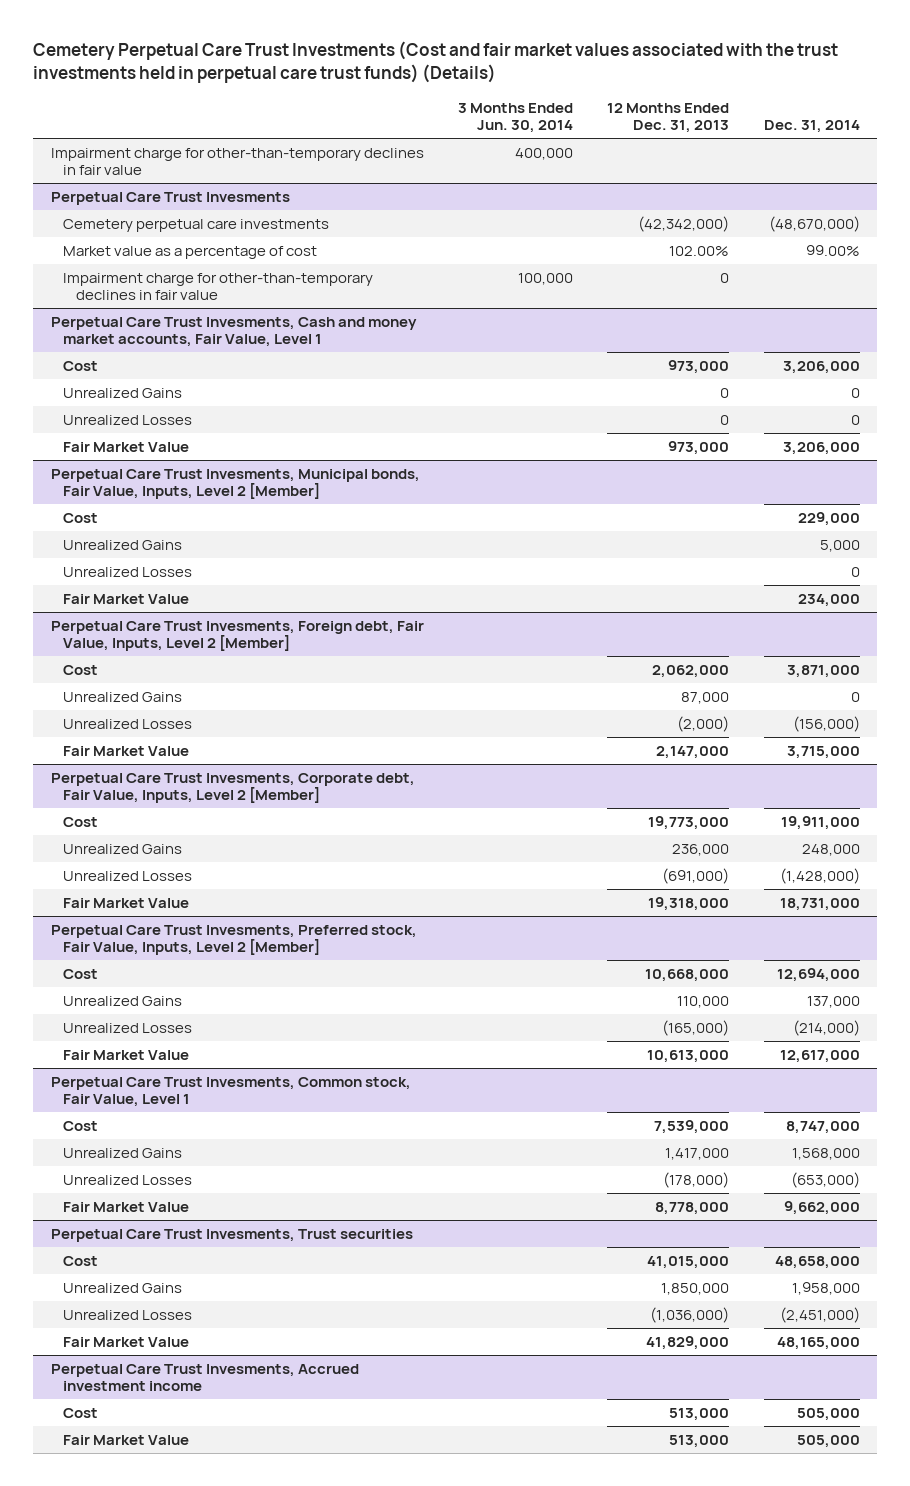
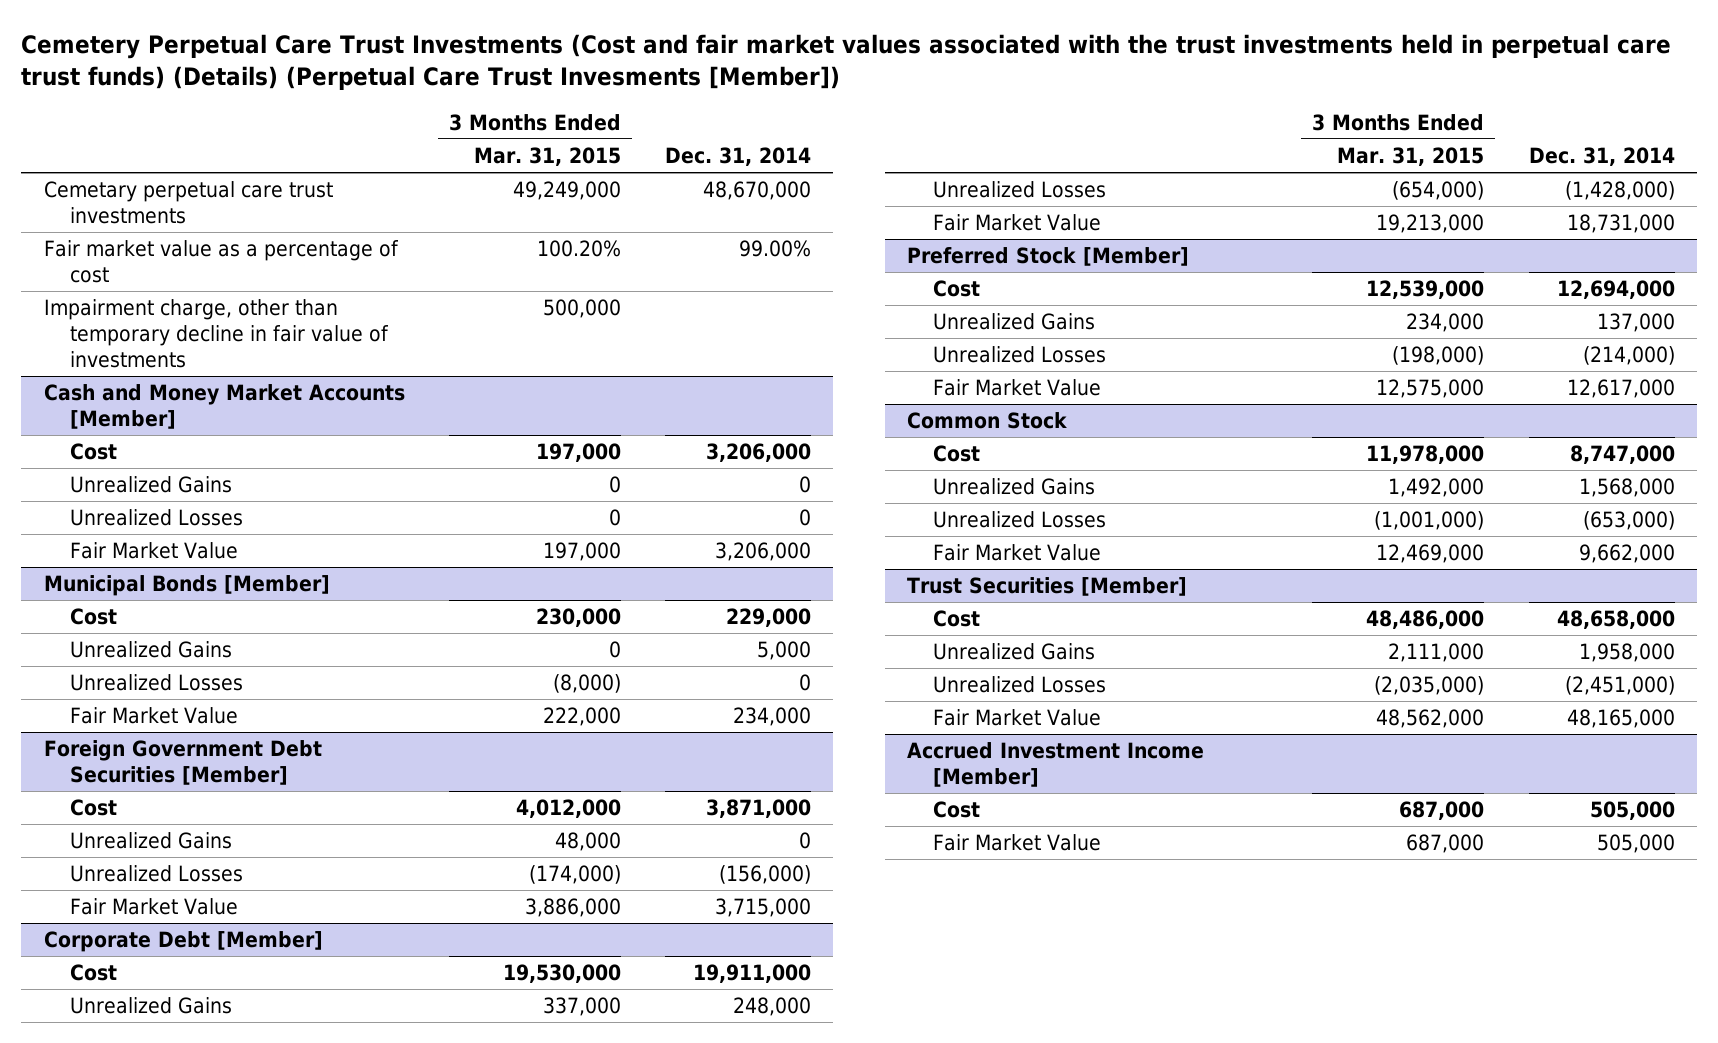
- Cemetery Perpetual Care Trust Investments (Cost and fair market values associated with the trust investments held in perpetual care trust funds) (Details)
+ Cemetery Perpetual Care Trust Investments (Cost and fair market values associated with the trust investments held in perpetual care trust funds) (Details) (Perpetual Care Trust Invesments [Member])
- | 3 Months Ended Jun. 30, 2014 | 12 Months Ended Dec. 31, 2013 | Dec. 31, 2014
+ | 3 Months Ended Mar. 31, 2015 | Dec. 31, 2014
- Impairment charge for other-than-temporary declines in fair value | 400,000 | |
- Perpetual Care Trust Invesments
- Cemetery perpetual care investments | | (42,342,000) | (48,670,000)
- Market value as a percentage of cost | | 102.00% | 99.00%
- Impairment charge for other-than-temporary declines in fair value | 100,000 | 0 |
- Perpetual Care Trust Invesments, Cash and money market accounts, Fair Value, Level 1
+ Cemetary perpetual care trust investments | 49,249,000 | 48,670,000
+ Fair market value as a percentage of cost | 100.20% | 99.00%
+ Impairment charge, other than temporary decline in fair value of investments | 500,000 |
+ Cash and Money Market Accounts [Member]
- Perpetual Care Trust Invesments, Municipal bonds, Fair Value, Inputs, Level 2 [Member]
+ Municipal Bonds [Member]
- Perpetual Care Trust Invesments, Foreign debt, Fair Value, Inputs, Level 2 [Member]
+ Foreign Government Debt Securities [Member]
- Perpetual Care Trust Invesments, Corporate debt, Fair Value, Inputs, Level 2 [Member]
+ Corporate Debt [Member]
- Perpetual Care Trust Invesments, Preferred stock, Fair Value, Inputs, Level 2 [Member]
+ Preferred Stock [Member]
- Perpetual Care Trust Invesments, Common stock, Fair Value, Level 1
+ Common Stock
- Perpetual Care Trust Invesments, Trust securities
+ Trust Securities [Member]
- Perpetual Care Trust Invesments, Accrued investment income
+ Accrued Investment Income [Member]

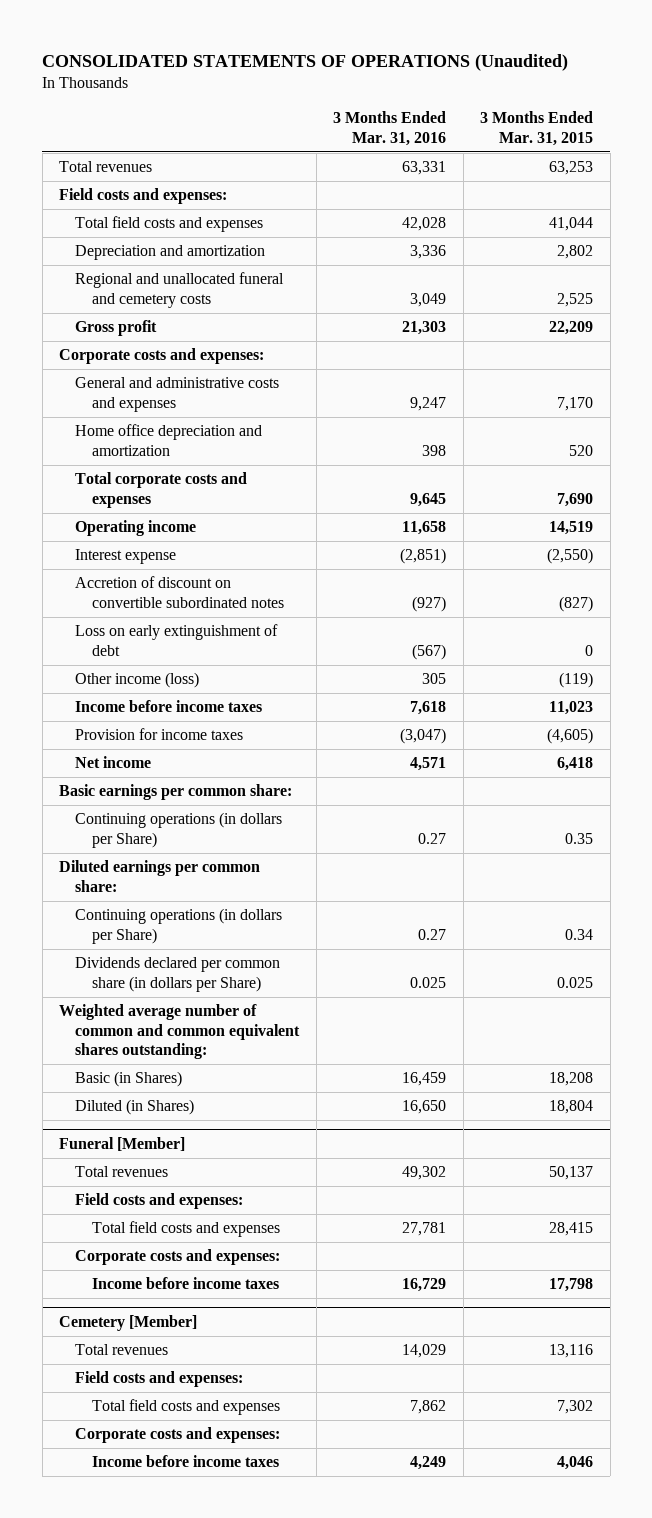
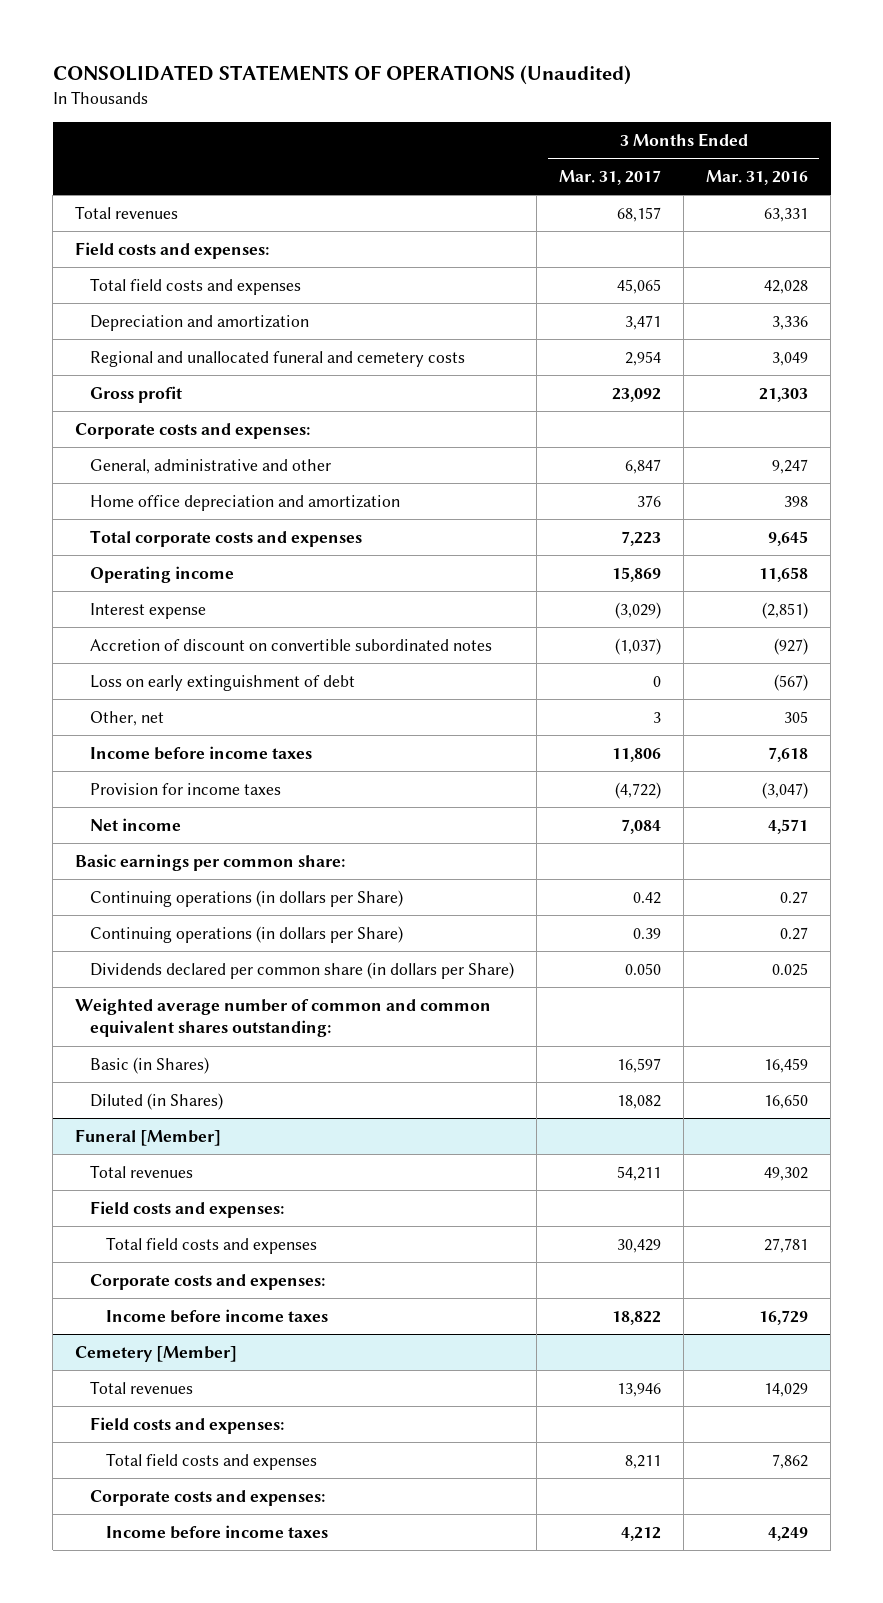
- | 3 Months Ended Mar. 31, 2016 | 3 Months Ended Mar. 31, 2015
+ | 3 Months Ended Mar. 31, 2017 | 3 Months Ended Mar. 31, 2016
- General and administrative costs and expenses | 9,247 | 7,170
+ General, administrative and other | 6,847 | 9,247
- Other income (loss) | 305 | (119)
+ Other, net | 3 | 305
- Diluted earnings per common share:

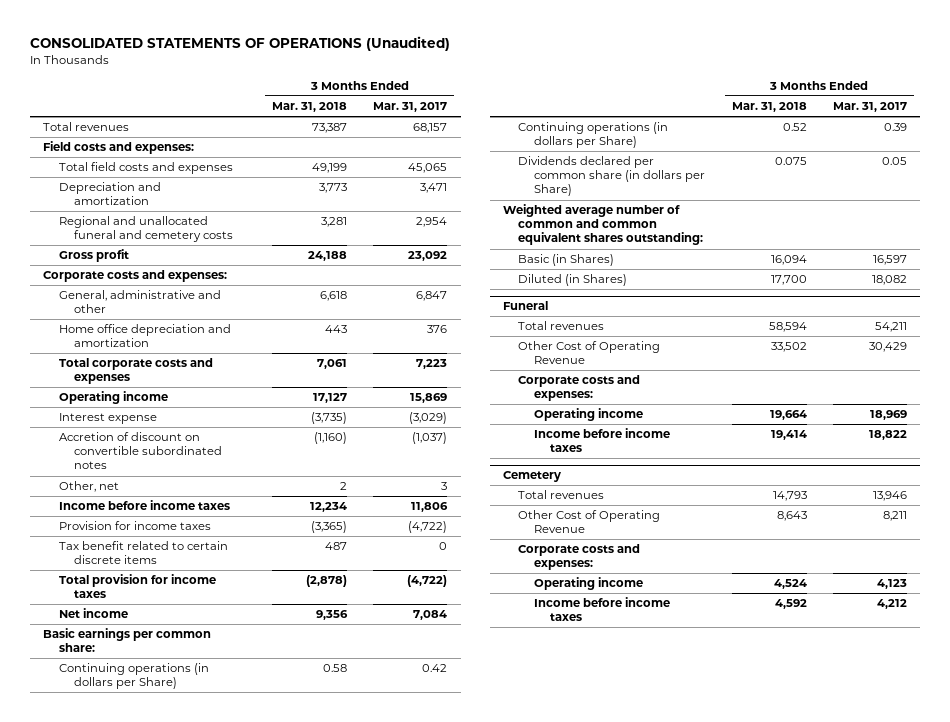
- | 3 Months Ended Mar. 31, 2017 | 3 Months Ended Mar. 31, 2016
+ | 3 Months Ended Mar. 31, 2018 | 3 Months Ended Mar. 31, 2017
- Loss on early extinguishment of debt | 0 | (567)
+ Tax benefit related to certain discrete items | 487 | 0
+ Total provision for income taxes | (2,878) | (4,722)
- Dividends declared per common share (in dollars per Share) | 0.050 | 0.025
+ Dividends declared per common share (in dollars per Share) | 0.075 | 0.05
- Funeral [Member]
+ Funeral
- Field costs and expenses:
- Total field costs and expenses | 30,429 | 27,781
+ Other Cost of Operating Revenue | 33,502 | 30,429
+ Operating income | 19,664 | 18,969
- Cemetery [Member]
+ Cemetery
- Field costs and expenses:
- Total field costs and expenses | 8,211 | 7,862
+ Other Cost of Operating Revenue | 8,643 | 8,211
+ Operating income | 4,524 | 4,123

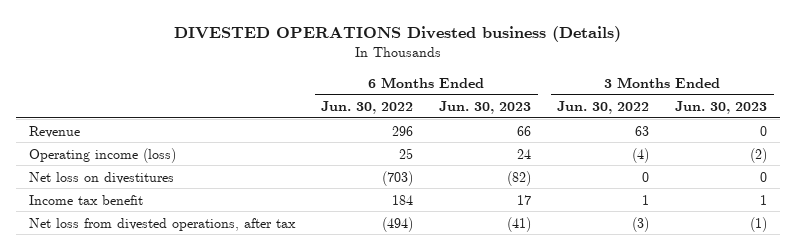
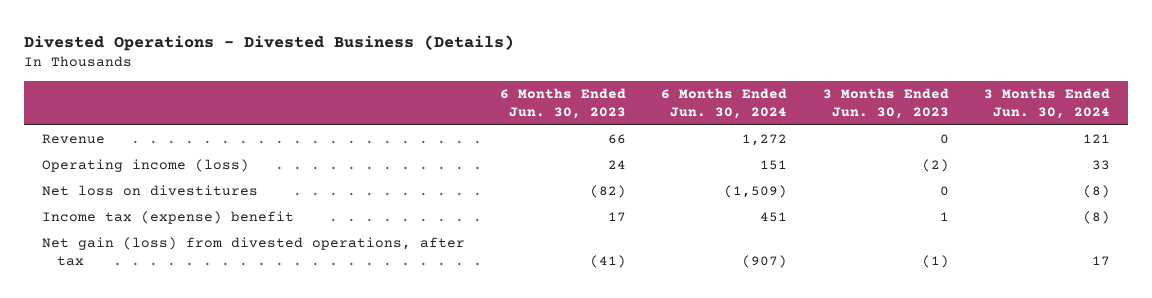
- DIVESTED OPERATIONS Divested business (Details)
+ Divested Operations - Divested Business (Details)
- | 6 Months Ended Jun. 30, 2022 | 6 Months Ended Jun. 30, 2023 | 3 Months Ended Jun. 30, 2022 | 3 Months Ended Jun. 30, 2023
+ | 6 Months Ended Jun. 30, 2023 | 6 Months Ended Jun. 30, 2024 | 3 Months Ended Jun. 30, 2023 | 3 Months Ended Jun. 30, 2024
- Income tax benefit | 184 | 17 | 1 | 1
- Net loss from divested operations, after tax | (494) | (41) | (3) | (1)
+ Income tax (expense) benefit | 17 | 451 | 1 | (8)
+ Net gain (loss) from divested operations, after tax | (41) | (907) | (1) | 17

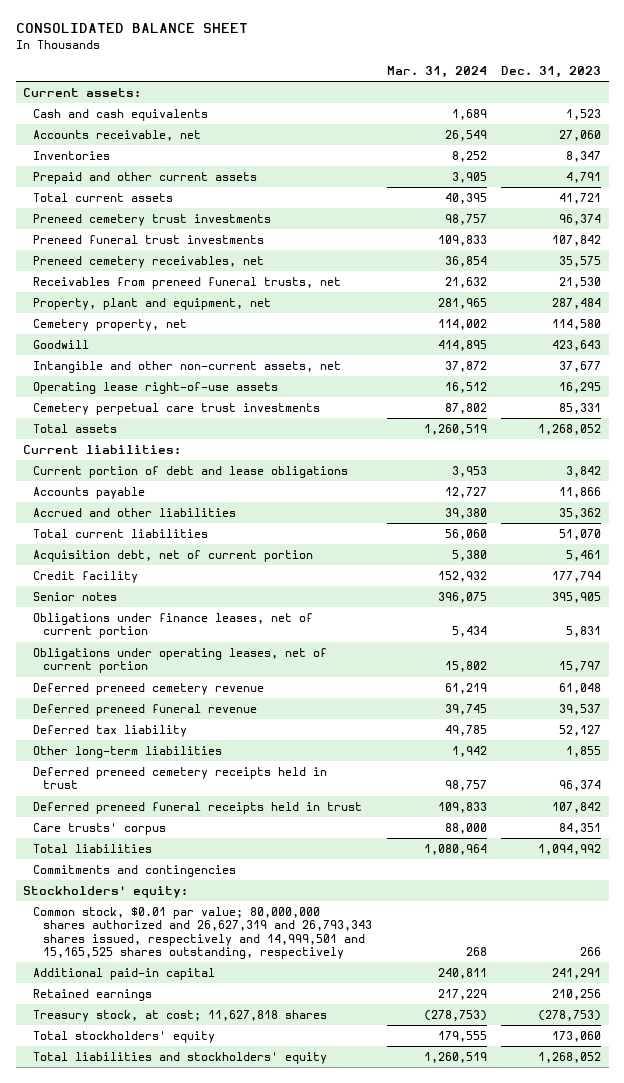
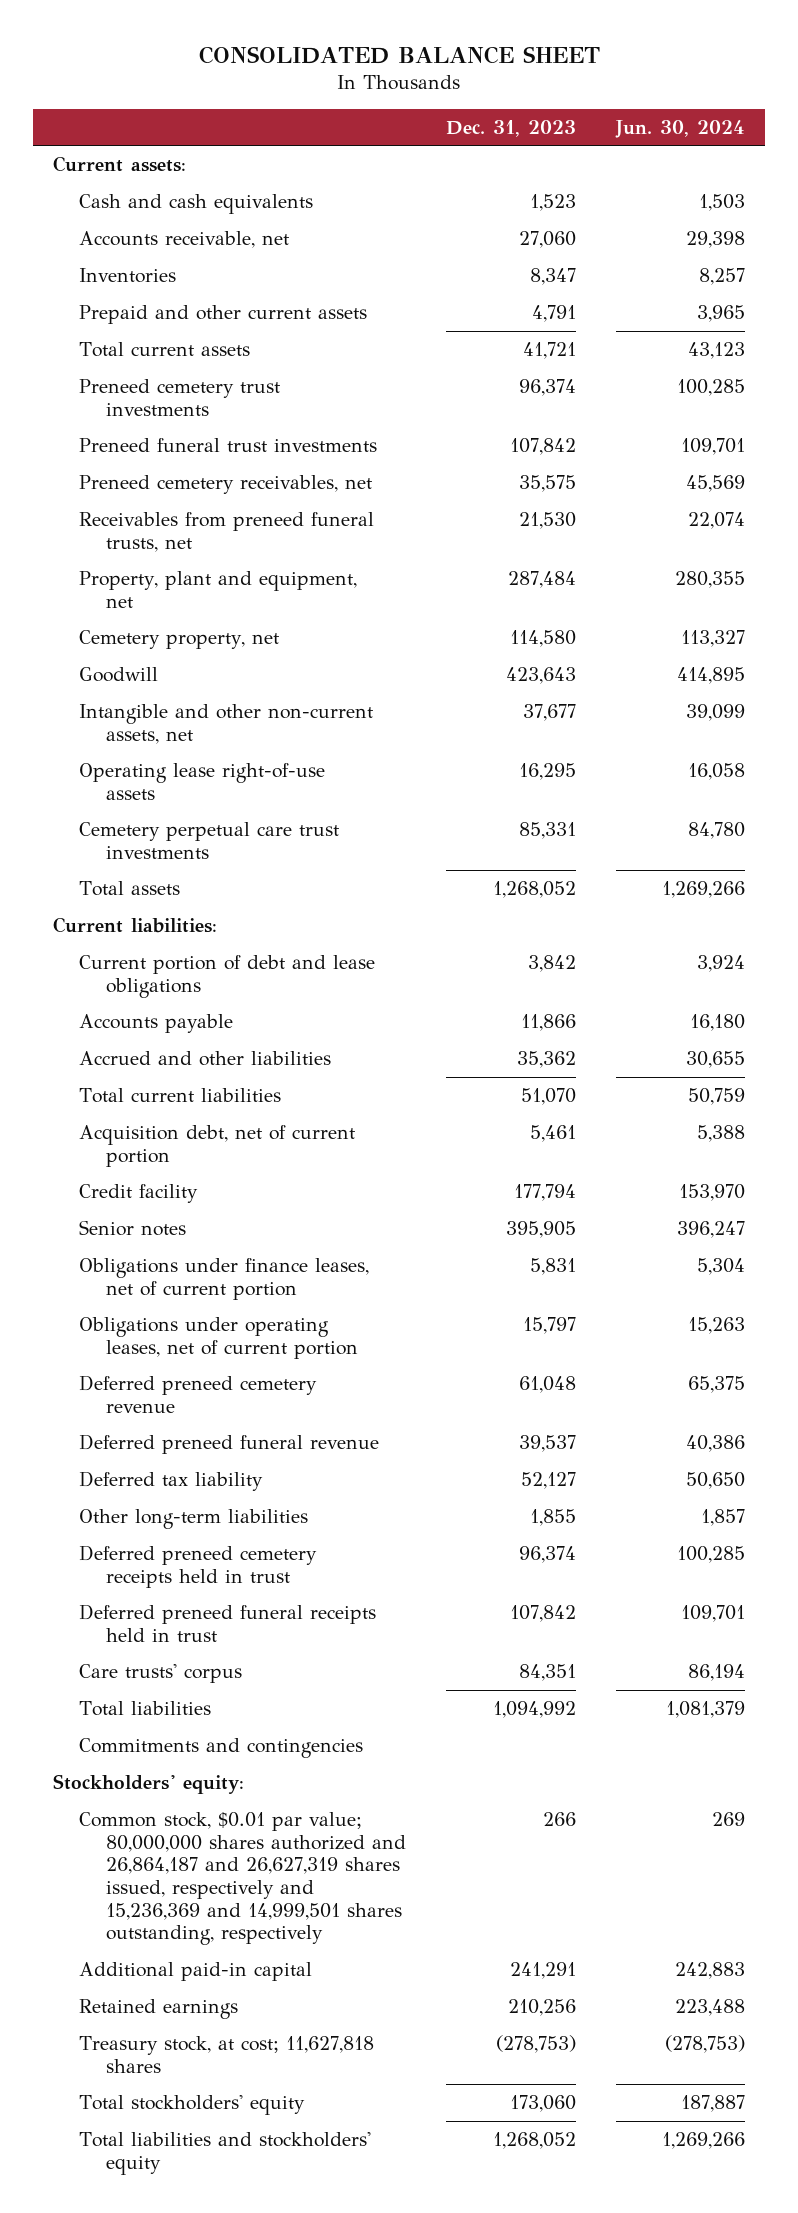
- | Mar. 31, 2024 | Dec. 31, 2023
+ | Dec. 31, 2023 | Jun. 30, 2024
- Common stock, $0.01 par value; 80,000,000 shares authorized and 26,627,319 and 26,793,343 shares issued, respectively and 14,999,501 and 15,165,525 shares outstanding, respectively | 268 | 266
+ Common stock, $0.01 par value; 80,000,000 shares authorized and 26,864,187 and 26,627,319 shares issued, respectively and 15,236,369 and 14,999,501 shares outstanding, respectively | 266 | 269

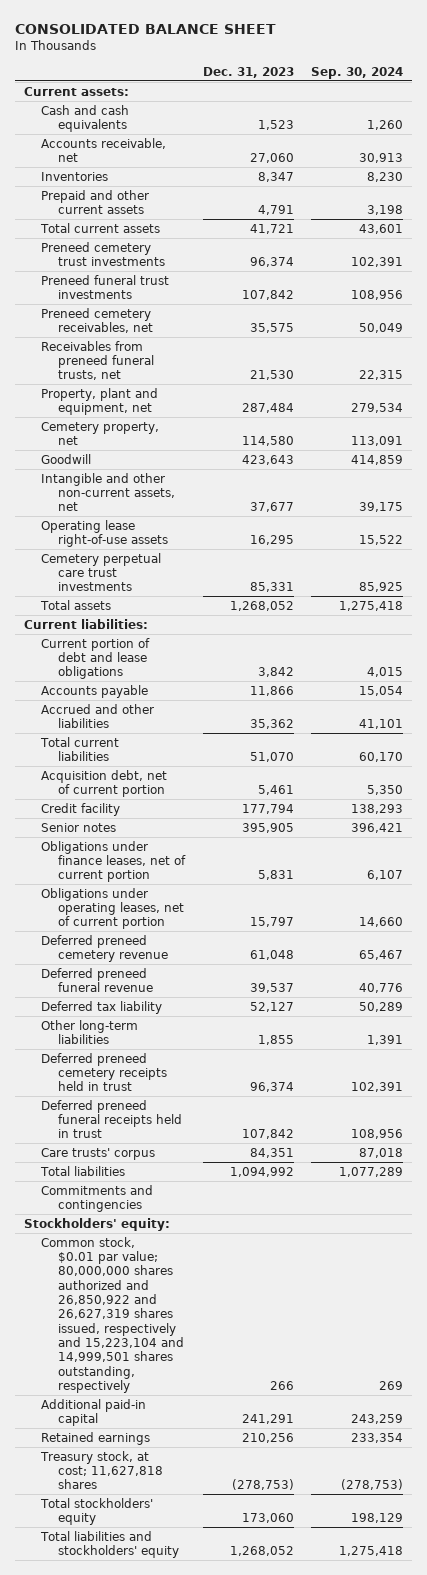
- | Dec. 31, 2023 | Jun. 30, 2024
+ | Dec. 31, 2023 | Sep. 30, 2024
- Common stock, $0.01 par value; 80,000,000 shares authorized and 26,864,187 and 26,627,319 shares issued, respectively and 15,236,369 and 14,999,501 shares outstanding, respectively | 266 | 269
+ Common stock, $0.01 par value; 80,000,000 shares authorized and 26,850,922 and 26,627,319 shares issued, respectively and 15,223,104 and 14,999,501 shares outstanding, respectively | 266 | 269

